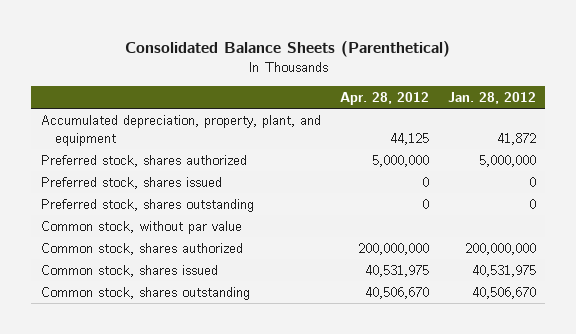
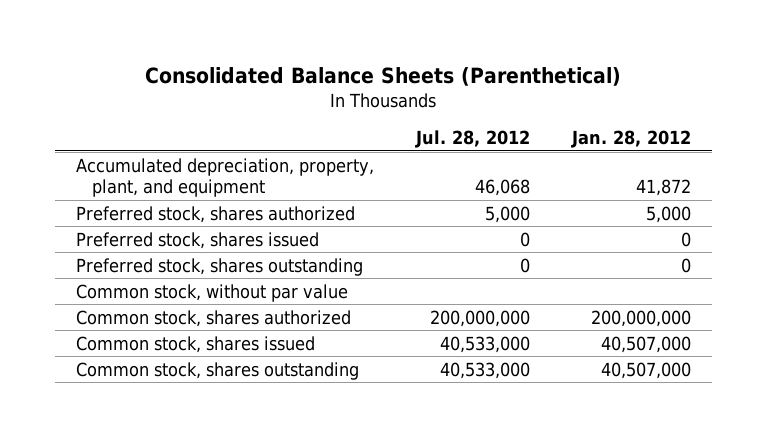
- | Apr. 28, 2012 | Jan. 28, 2012
+ | Jul. 28, 2012 | Jan. 28, 2012
- Preferred stock, shares authorized | 5,000,000 | 5,000,000
+ Preferred stock, shares authorized | 5,000 | 5,000
- Common stock, shares issued | 40,531,975 | 40,531,975
- Common stock, shares outstanding | 40,506,670 | 40,506,670
+ Common stock, shares issued | 40,533,000 | 40,507,000
+ Common stock, shares outstanding | 40,533,000 | 40,507,000

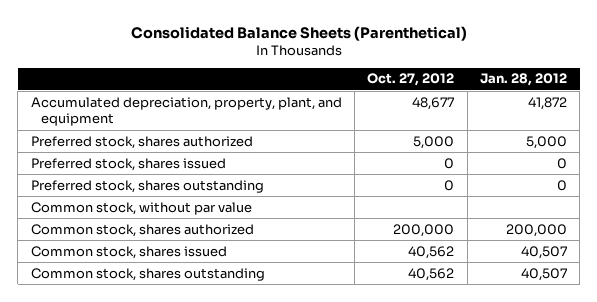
- | Jul. 28, 2012 | Jan. 28, 2012
+ | Oct. 27, 2012 | Jan. 28, 2012
- Common stock, shares authorized | 200,000,000 | 200,000,000
- Common stock, shares issued | 40,533,000 | 40,507,000
- Common stock, shares outstanding | 40,533,000 | 40,507,000
+ Common stock, shares authorized | 200,000 | 200,000
+ Common stock, shares issued | 40,562 | 40,507
+ Common stock, shares outstanding | 40,562 | 40,507

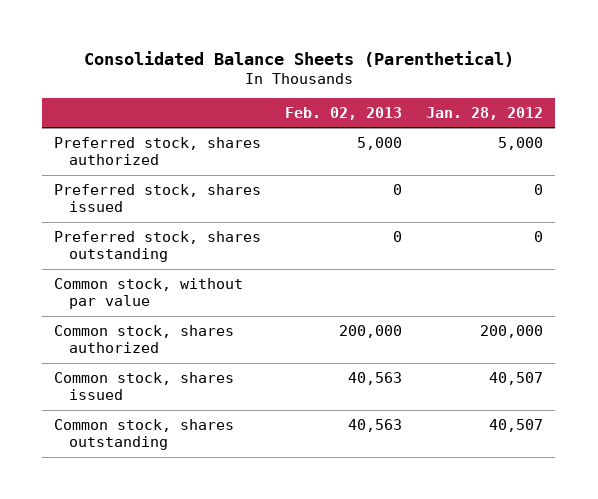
- | Oct. 27, 2012 | Jan. 28, 2012
+ | Feb. 02, 2013 | Jan. 28, 2012
- Accumulated depreciation, property, plant, and equipment | 48,677 | 41,872

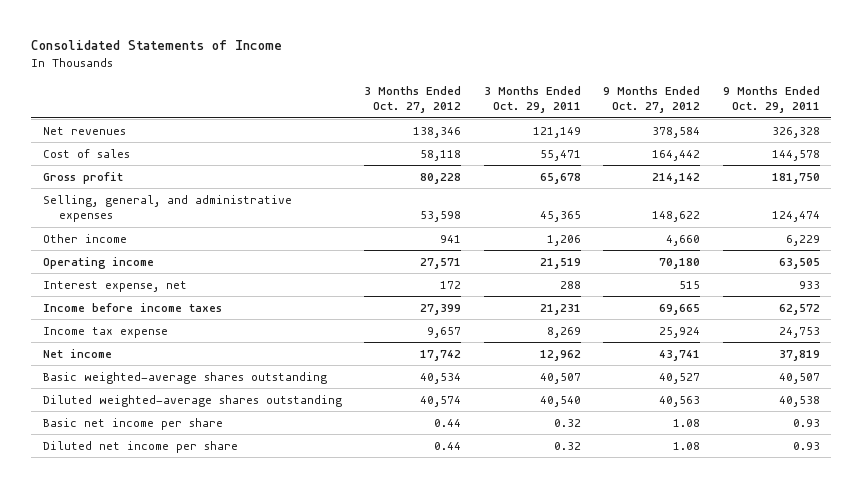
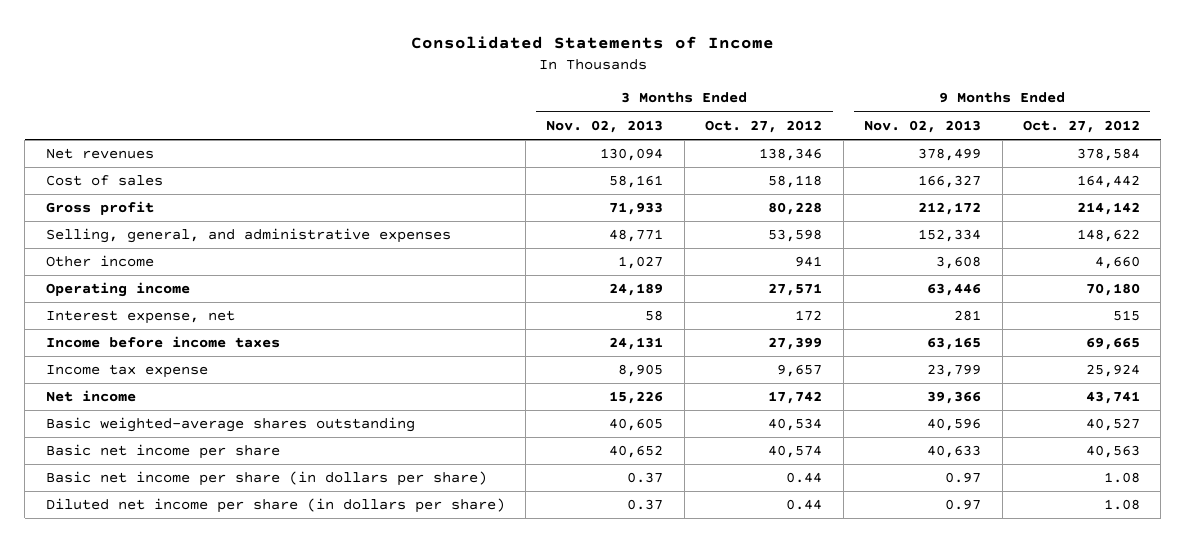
- | 3 Months Ended Oct. 27, 2012 | 3 Months Ended Oct. 29, 2011 | 9 Months Ended Oct. 27, 2012 | 9 Months Ended Oct. 29, 2011
+ | 3 Months Ended Nov. 02, 2013 | 3 Months Ended Oct. 27, 2012 | 9 Months Ended Nov. 02, 2013 | 9 Months Ended Oct. 27, 2012
- Diluted weighted-average shares outstanding | 40,574 | 40,540 | 40,563 | 40,538
- Basic net income per share | 0.44 | 0.32 | 1.08 | 0.93
- Diluted net income per share | 0.44 | 0.32 | 1.08 | 0.93
+ Basic net income per share | 40,652 | 40,574 | 40,633 | 40,563
+ Basic net income per share (in dollars per share) | 0.37 | 0.44 | 0.97 | 1.08
+ Diluted net income per share (in dollars per share) | 0.37 | 0.44 | 0.97 | 1.08

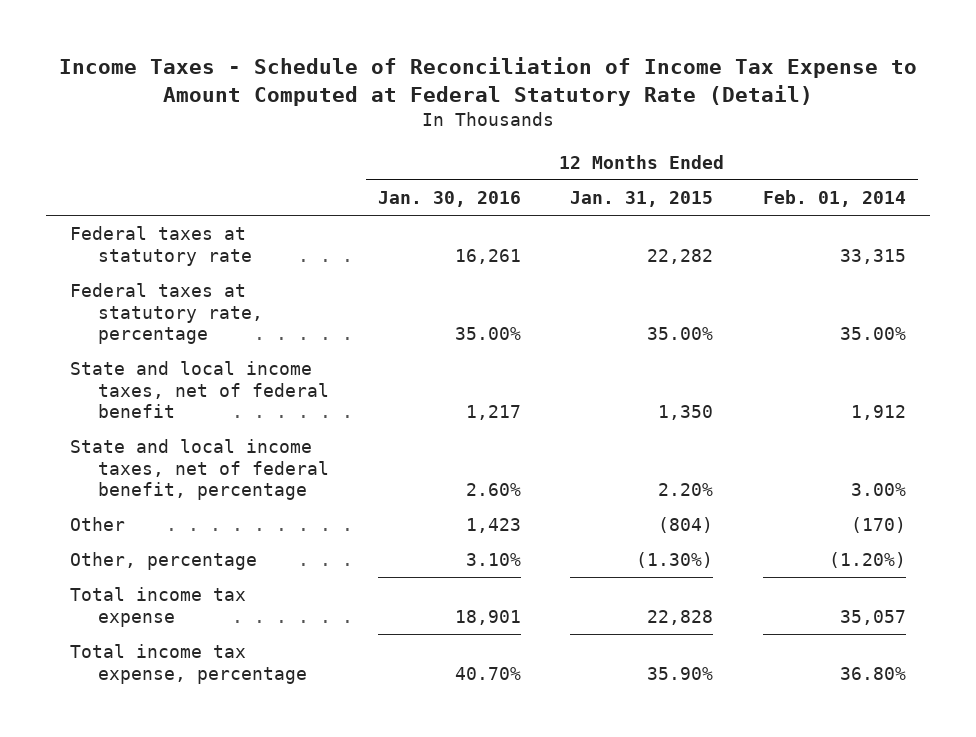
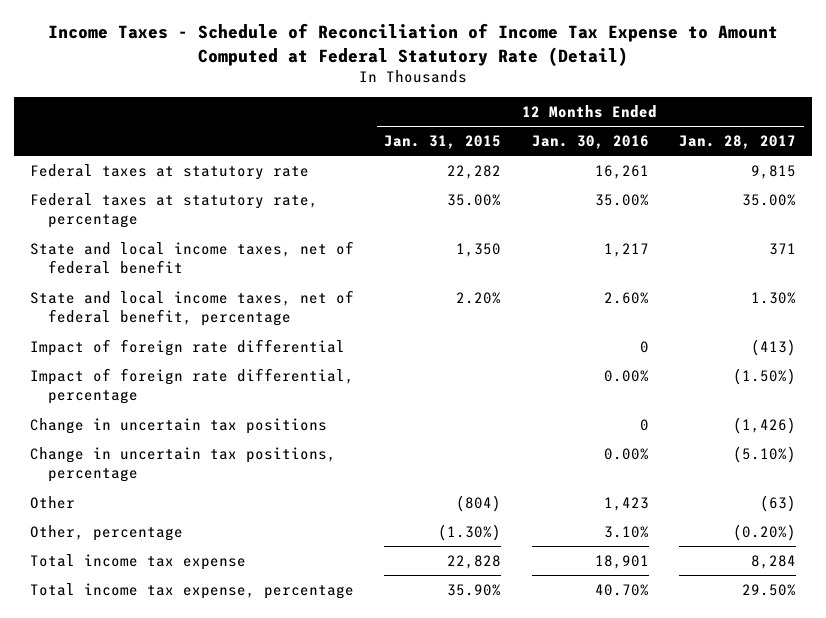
- | 12 Months Ended Jan. 30, 2016 | 12 Months Ended Jan. 31, 2015 | 12 Months Ended Feb. 01, 2014
+ | 12 Months Ended Jan. 31, 2015 | 12 Months Ended Jan. 30, 2016 | 12 Months Ended Jan. 28, 2017
+ Impact of foreign rate differential | | 0 | (413)
+ Impact of foreign rate differential, percentage | | 0.00% | (1.50%)
+ Change in uncertain tax positions | | 0 | (1,426)
+ Change in uncertain tax positions, percentage | | 0.00% | (5.10%)

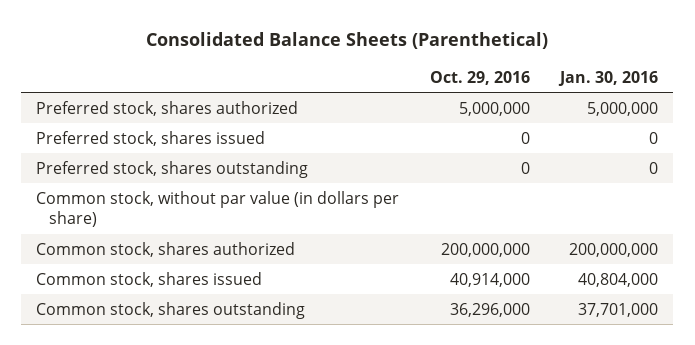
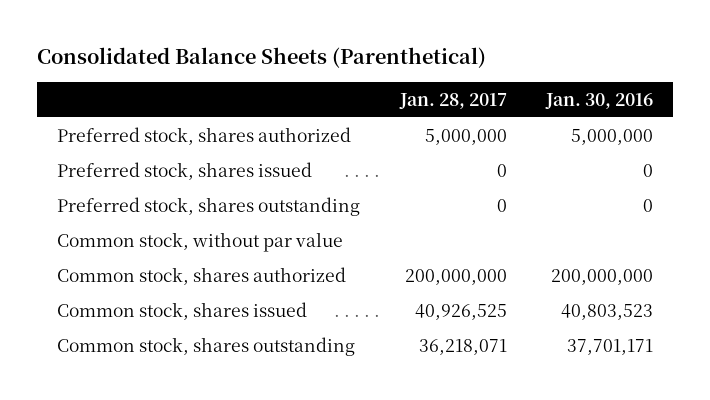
- | Oct. 29, 2016 | Jan. 30, 2016
+ | Jan. 28, 2017 | Jan. 30, 2016
- Common stock, without par value (in dollars per share)
+ Common stock, without par value
- Common stock, shares issued | 40,914,000 | 40,804,000
- Common stock, shares outstanding | 36,296,000 | 37,701,000
+ Common stock, shares issued | 40,926,525 | 40,803,523
+ Common stock, shares outstanding | 36,218,071 | 37,701,171

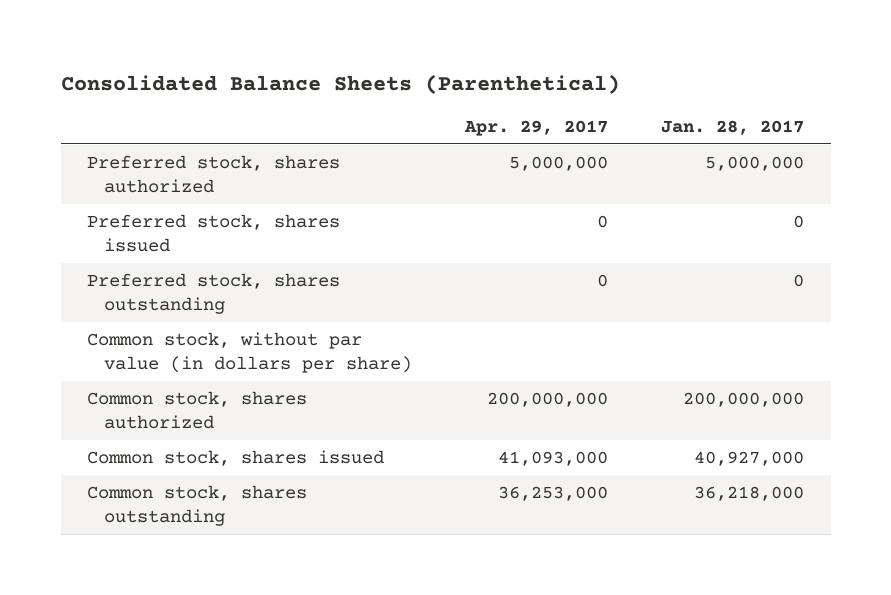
- | Jan. 28, 2017 | Jan. 30, 2016
+ | Apr. 29, 2017 | Jan. 28, 2017
- Common stock, without par value
+ Common stock, without par value (in dollars per share)
- Common stock, shares issued | 40,926,525 | 40,803,523
- Common stock, shares outstanding | 36,218,071 | 37,701,171
+ Common stock, shares issued | 41,093,000 | 40,927,000
+ Common stock, shares outstanding | 36,253,000 | 36,218,000

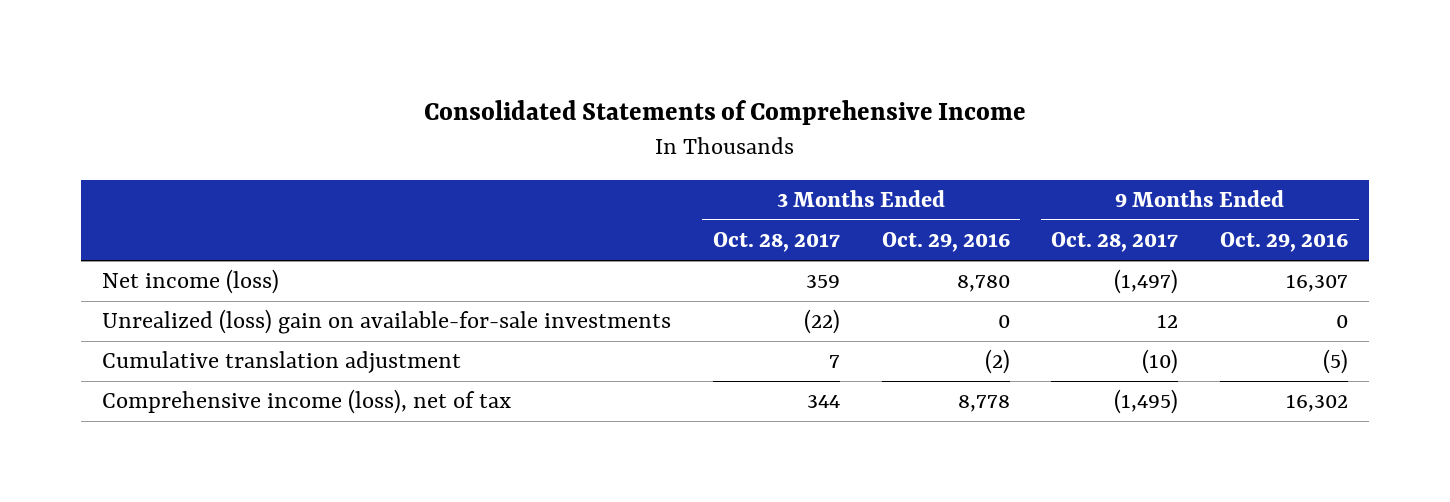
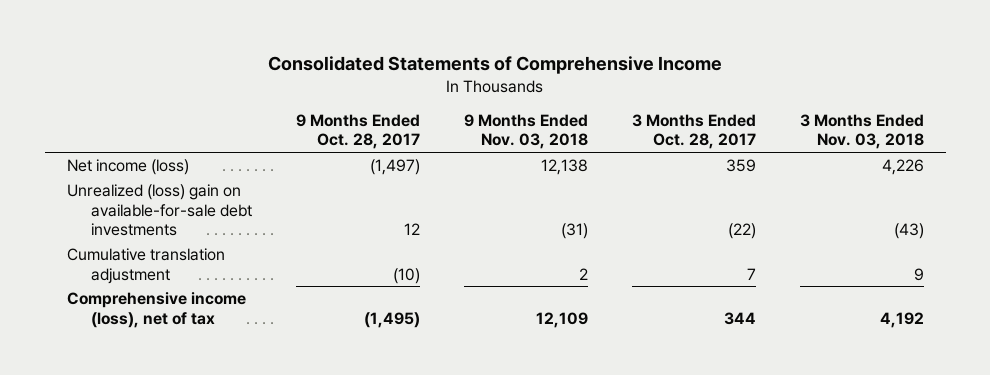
- | 3 Months Ended Oct. 28, 2017 | 3 Months Ended Oct. 29, 2016 | 9 Months Ended Oct. 28, 2017 | 9 Months Ended Oct. 29, 2016
+ | 9 Months Ended Oct. 28, 2017 | 9 Months Ended Nov. 03, 2018 | 3 Months Ended Oct. 28, 2017 | 3 Months Ended Nov. 03, 2018
- Unrealized (loss) gain on available-for-sale investments | (22) | 0 | 12 | 0
+ Unrealized (loss) gain on available-for-sale debt investments | 12 | (31) | (22) | (43)

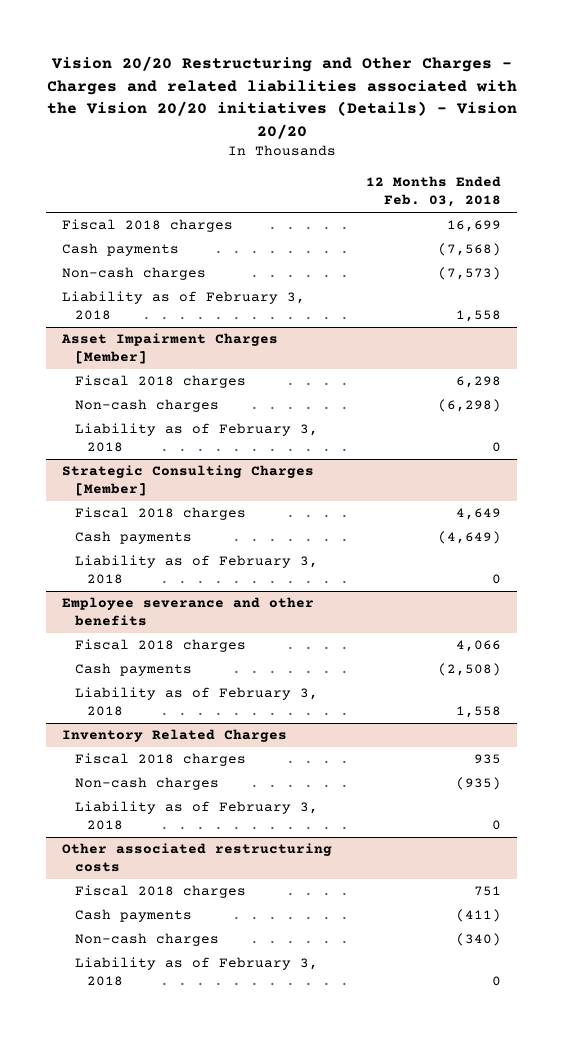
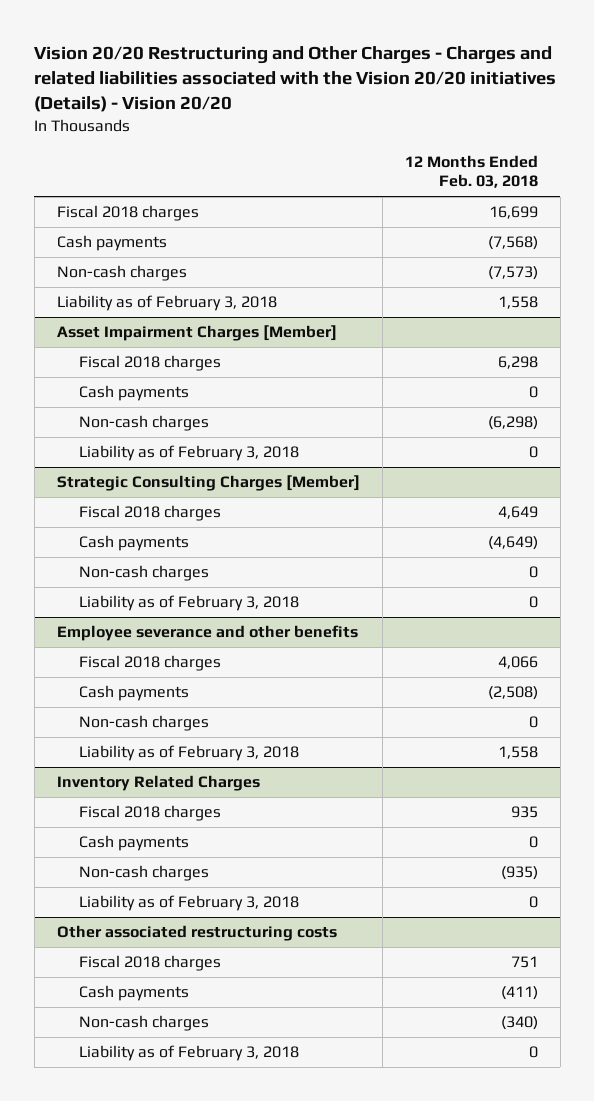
@ Asset Impairment Charges [Member]
+ Cash payments | 0
@ Strategic Consulting Charges [Member]
+ Non-cash charges | 0
@ Employee severance and other benefits
+ Non-cash charges | 0
@ Inventory Related Charges
+ Cash payments | 0

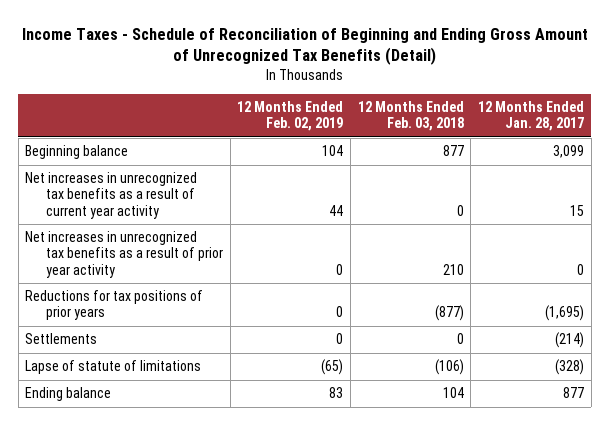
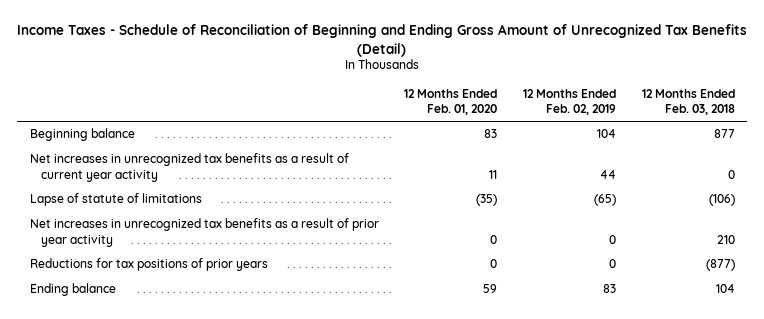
- | 12 Months Ended Feb. 02, 2019 | 12 Months Ended Feb. 03, 2018 | 12 Months Ended Jan. 28, 2017
+ | 12 Months Ended Feb. 01, 2020 | 12 Months Ended Feb. 02, 2019 | 12 Months Ended Feb. 03, 2018
moved up: Lapse of statute of limitations | (35) | (65) | (106)
- Settlements | 0 | 0 | (214)

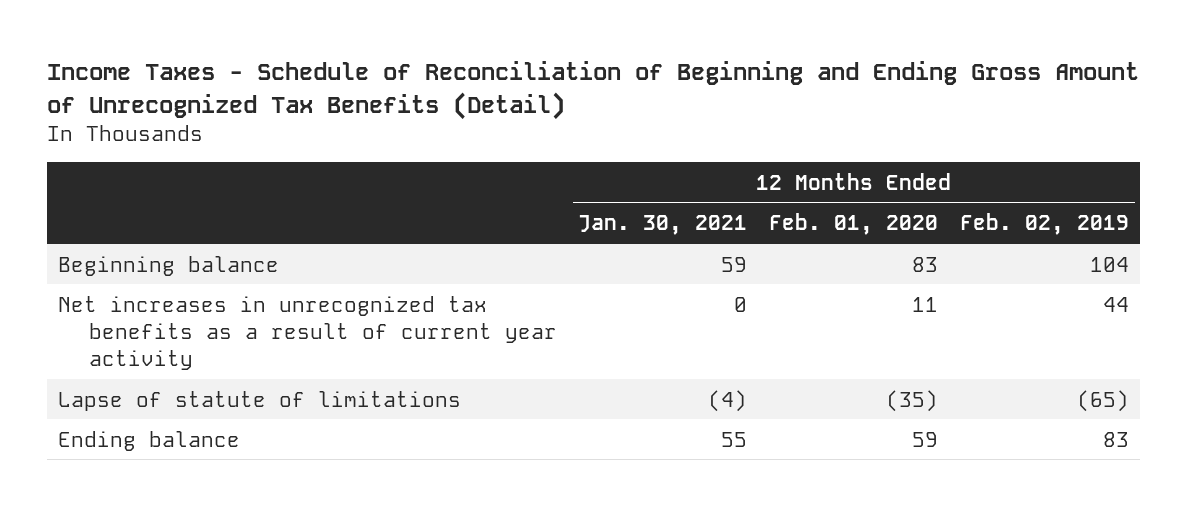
- | 12 Months Ended Feb. 01, 2020 | 12 Months Ended Feb. 02, 2019 | 12 Months Ended Feb. 03, 2018
+ | 12 Months Ended Jan. 30, 2021 | 12 Months Ended Feb. 01, 2020 | 12 Months Ended Feb. 02, 2019
- Net increases in unrecognized tax benefits as a result of prior year activity | 0 | 0 | 210
- Reductions for tax positions of prior years | 0 | 0 | (877)

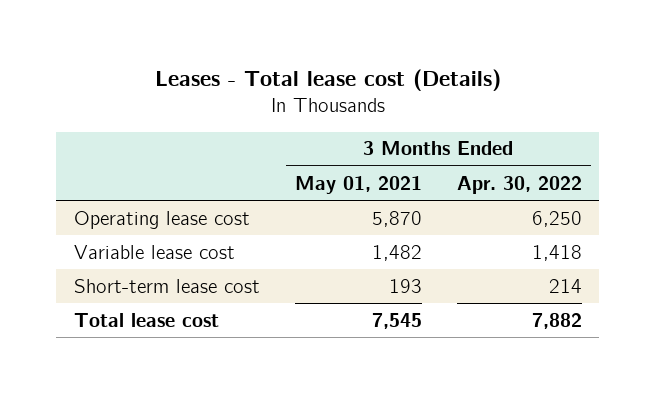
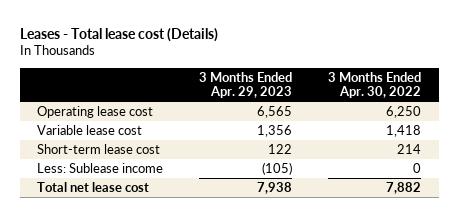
- | 3 Months Ended May 01, 2021 | 3 Months Ended Apr. 30, 2022
+ | 3 Months Ended Apr. 29, 2023 | 3 Months Ended Apr. 30, 2022
- Total lease cost | 7,545 | 7,882
+ Less: Sublease income | (105) | 0
+ Total net lease cost | 7,938 | 7,882

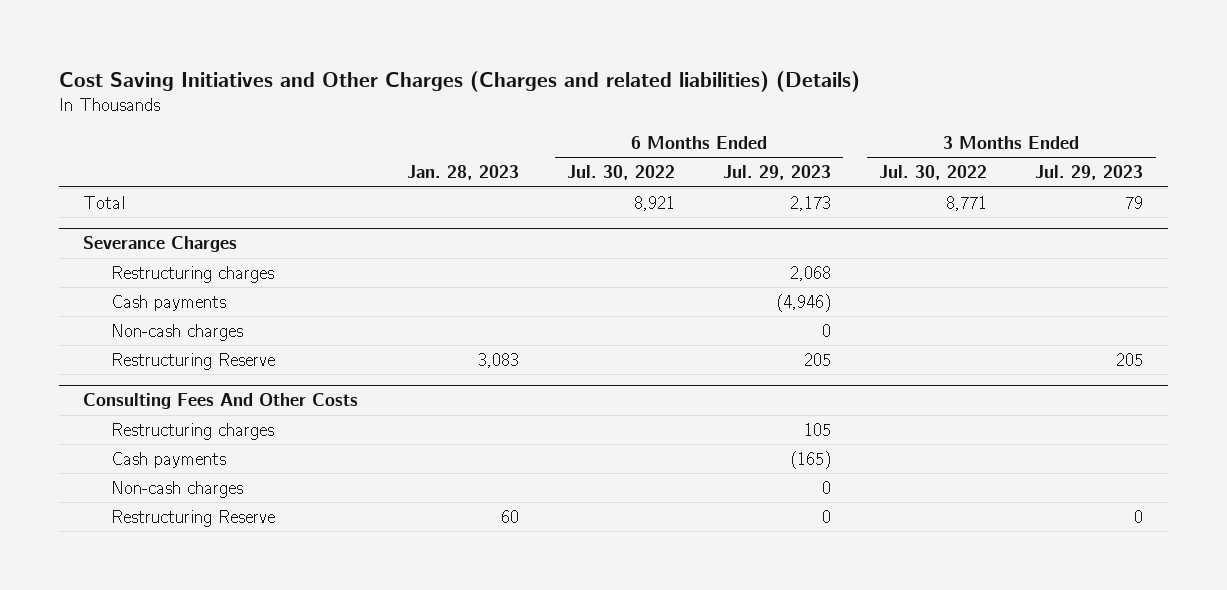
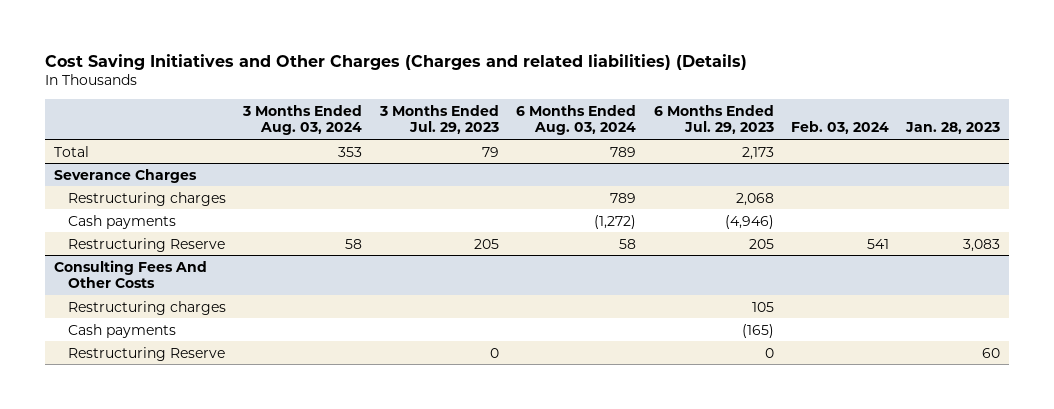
- | Jan. 28, 2023 | 6 Months Ended Jul. 30, 2022 | 6 Months Ended Jul. 29, 2023 | 3 Months Ended Jul. 30, 2022 | 3 Months Ended Jul. 29, 2023
+ | 3 Months Ended Aug. 03, 2024 | 3 Months Ended Jul. 29, 2023 | 6 Months Ended Aug. 03, 2024 | 6 Months Ended Jul. 29, 2023 | Feb. 03, 2024 | Jan. 28, 2023
@ Severance Charges
- Non-cash charges | | | 0 | |
@ Consulting Fees And Other Costs
- Non-cash charges | | | 0 | |

